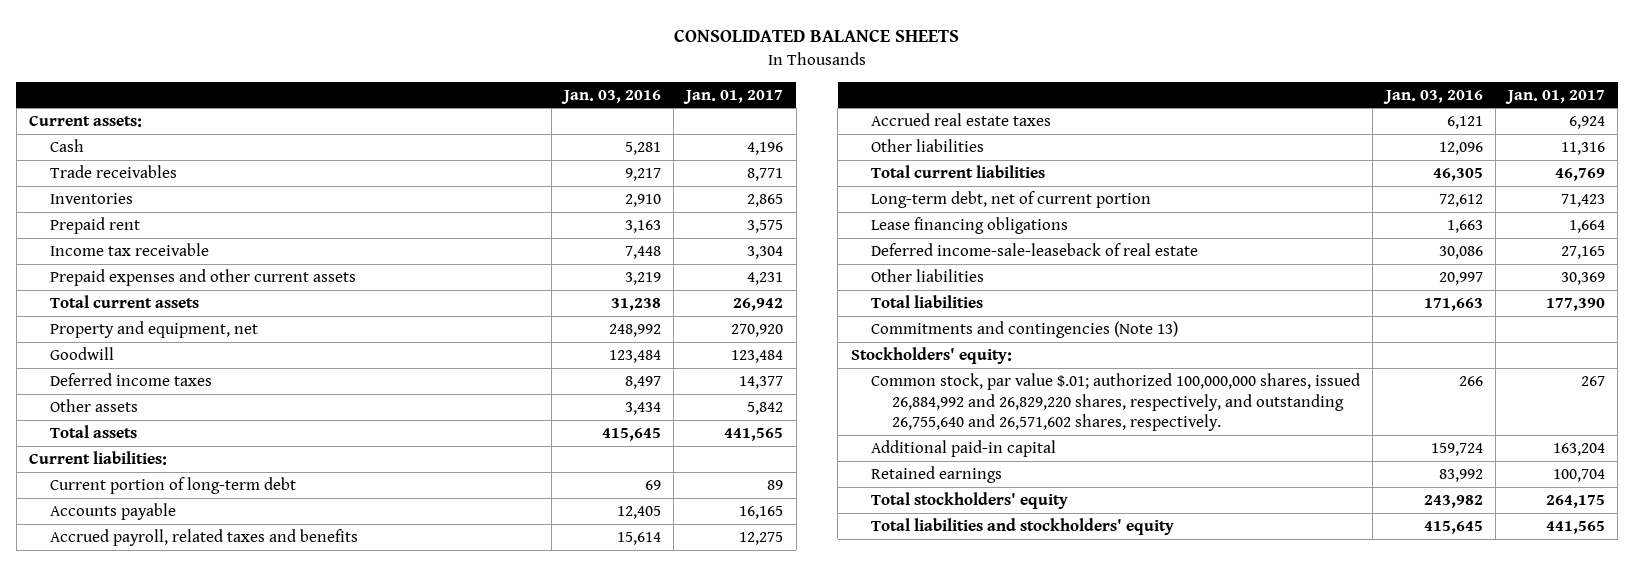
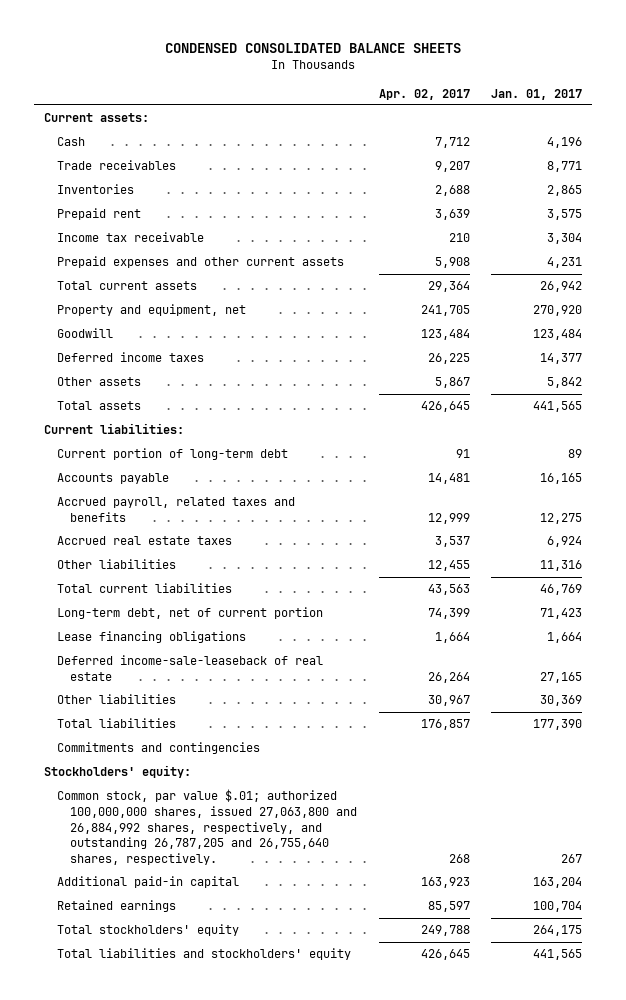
- CONSOLIDATED BALANCE SHEETS
+ CONDENSED CONSOLIDATED BALANCE SHEETS
- | Jan. 03, 2016 | Jan. 01, 2017
+ | Apr. 02, 2017 | Jan. 01, 2017
- Commitments and contingencies (Note 13)
+ Commitments and contingencies
- Common stock, par value $.01; authorized 100,000,000 shares, issued 26,884,992 and 26,829,220 shares, respectively, and outstanding 26,755,640 and 26,571,602 shares, respectively. | 266 | 267
+ Common stock, par value $.01; authorized 100,000,000 shares, issued 27,063,800 and 26,884,992 shares, respectively, and outstanding 26,787,205 and 26,755,640 shares, respectively. | 268 | 267

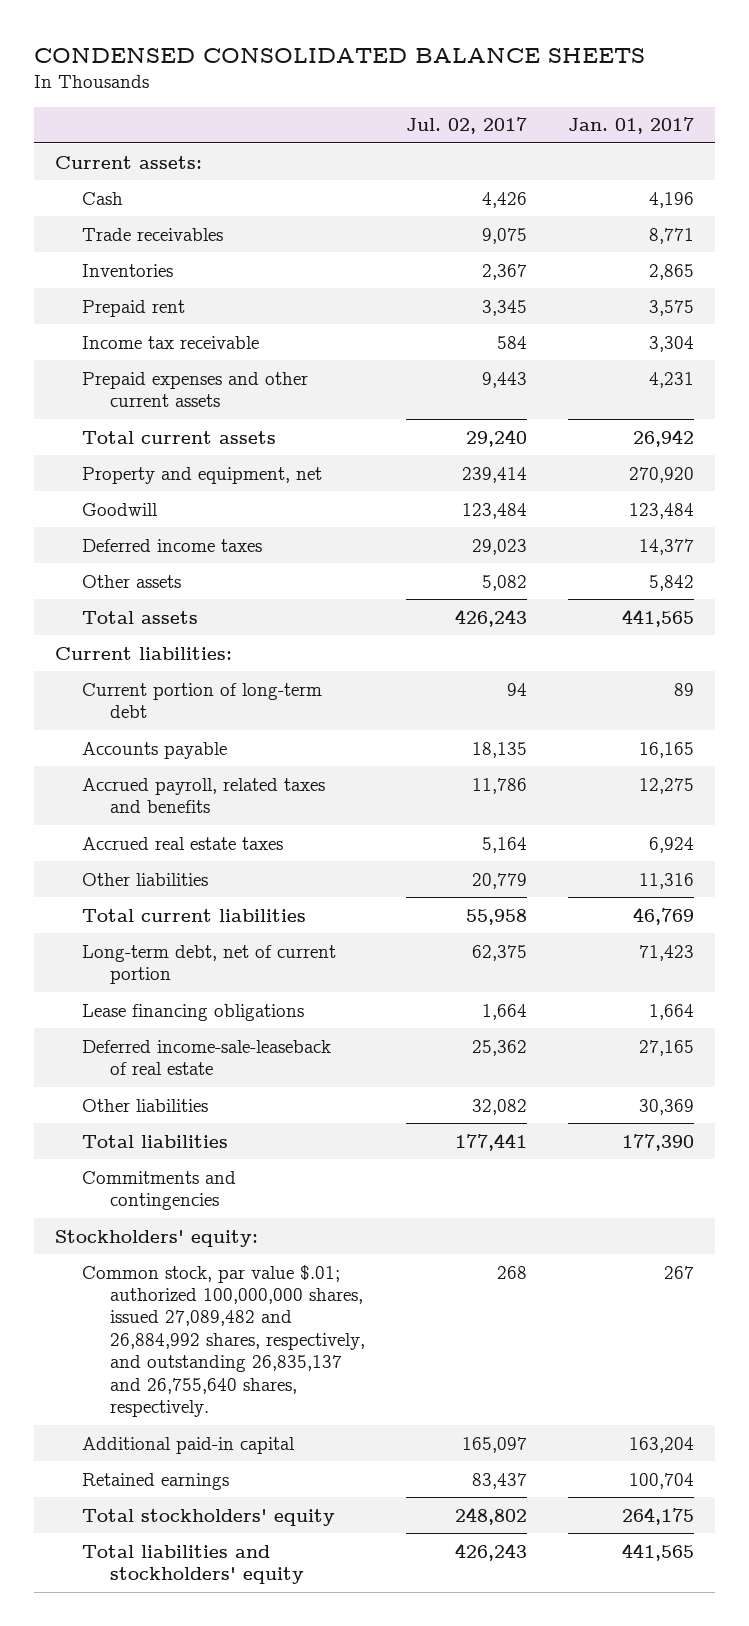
- | Apr. 02, 2017 | Jan. 01, 2017
+ | Jul. 02, 2017 | Jan. 01, 2017
- Common stock, par value $.01; authorized 100,000,000 shares, issued 27,063,800 and 26,884,992 shares, respectively, and outstanding 26,787,205 and 26,755,640 shares, respectively. | 268 | 267
+ Common stock, par value $.01; authorized 100,000,000 shares, issued 27,089,482 and 26,884,992 shares, respectively, and outstanding 26,835,137 and 26,755,640 shares, respectively. | 268 | 267

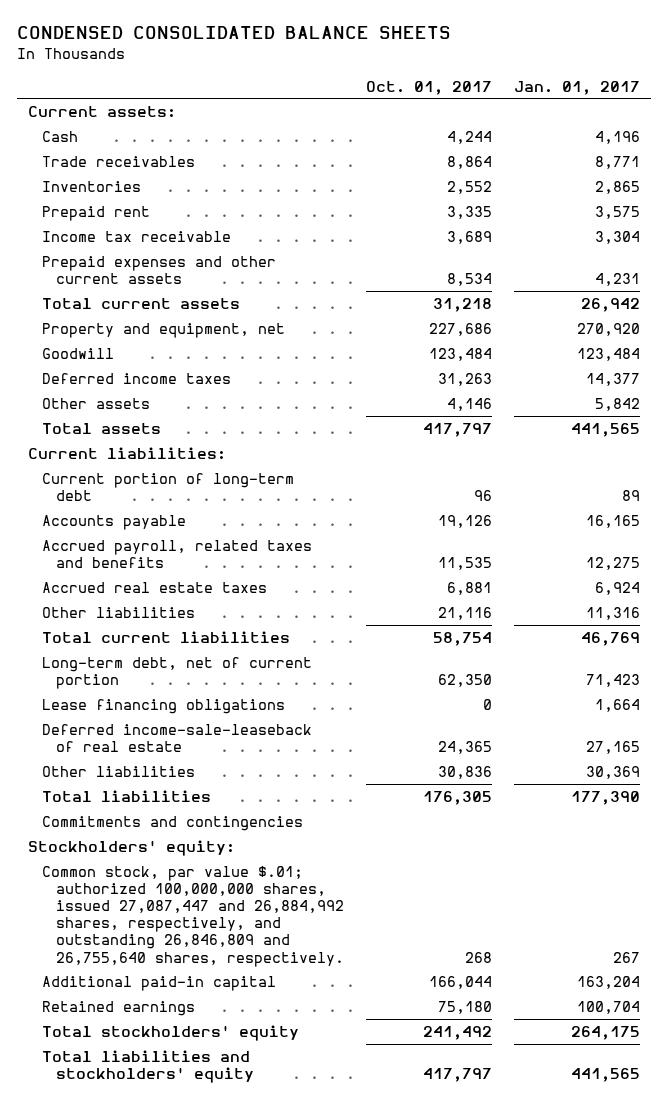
- | Jul. 02, 2017 | Jan. 01, 2017
+ | Oct. 01, 2017 | Jan. 01, 2017
- Common stock, par value $.01; authorized 100,000,000 shares, issued 27,089,482 and 26,884,992 shares, respectively, and outstanding 26,835,137 and 26,755,640 shares, respectively. | 268 | 267
+ Common stock, par value $.01; authorized 100,000,000 shares, issued 27,087,447 and 26,884,992 shares, respectively, and outstanding 26,846,809 and 26,755,640 shares, respectively. | 268 | 267

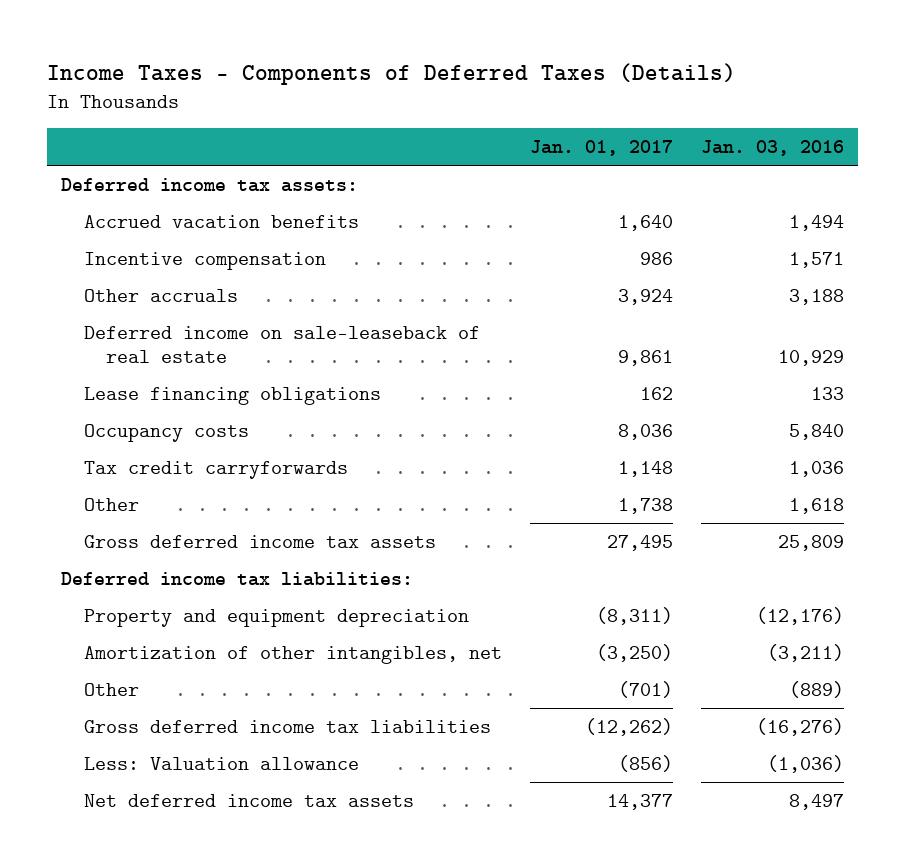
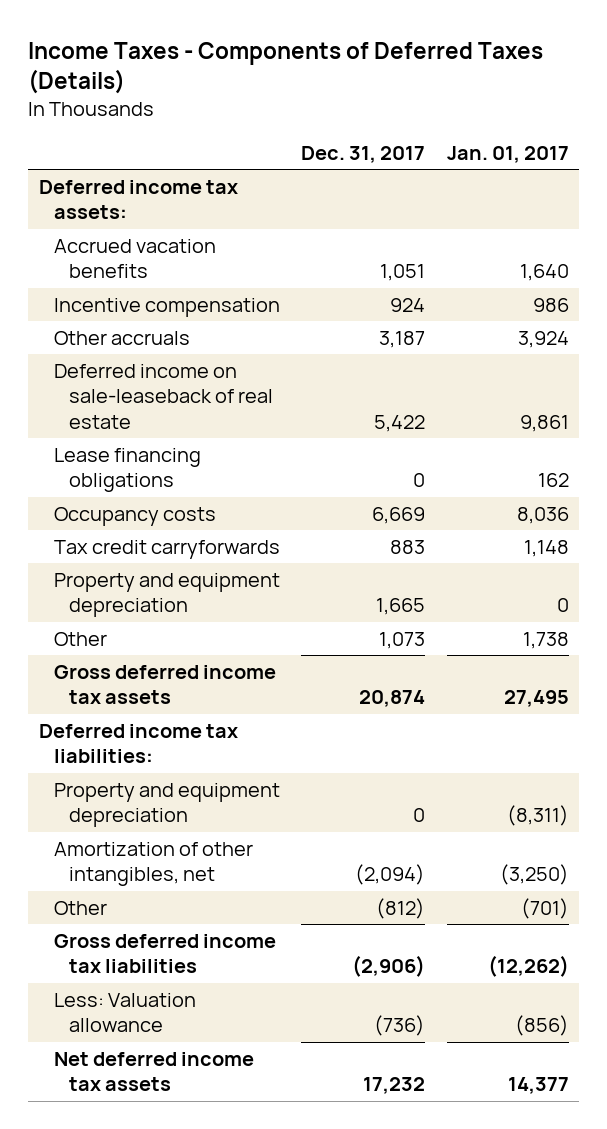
- | Jan. 01, 2017 | Jan. 03, 2016
+ | Dec. 31, 2017 | Jan. 01, 2017
+ Property and equipment depreciation | 1,665 | 0

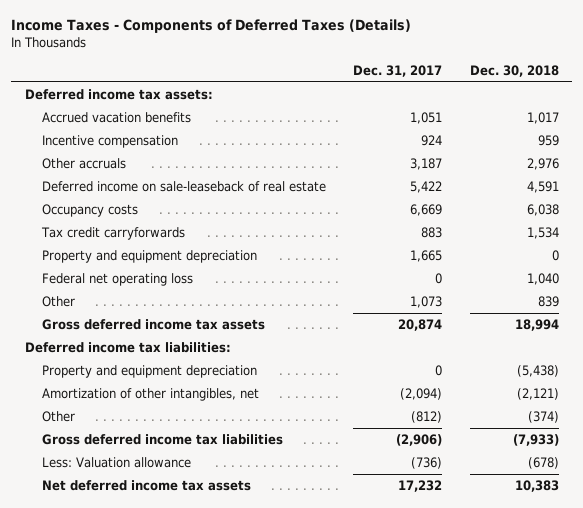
- | Dec. 31, 2017 | Jan. 01, 2017
+ | Dec. 31, 2017 | Dec. 30, 2018
- Lease financing obligations | 0 | 162
+ Federal net operating loss | 0 | 1,040

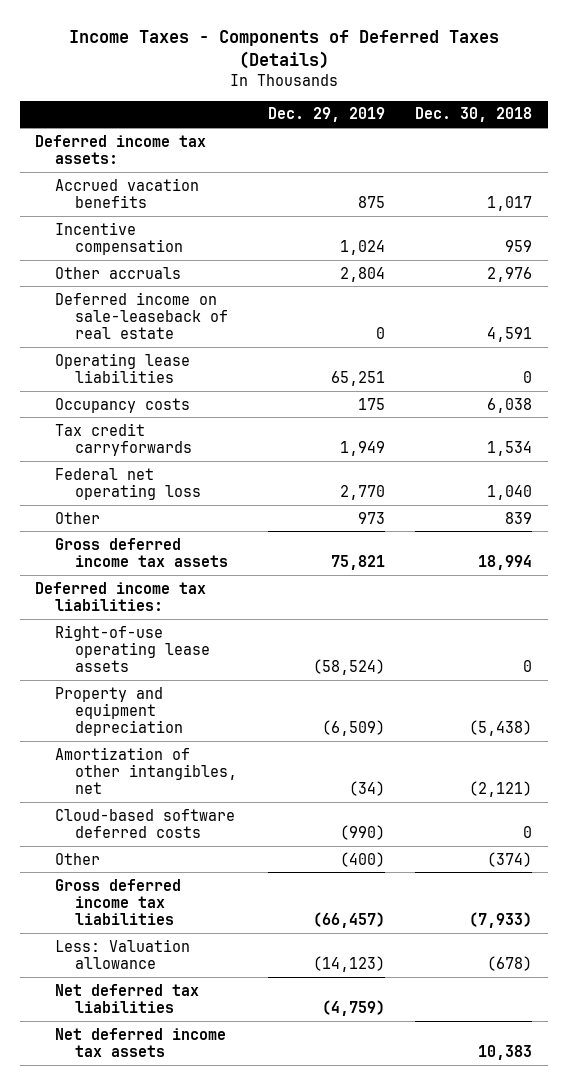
- | Dec. 31, 2017 | Dec. 30, 2018
+ | Dec. 29, 2019 | Dec. 30, 2018
+ Operating lease liabilities | 65,251 | 0
- Property and equipment depreciation | 1,665 | 0
+ Right-of-use operating lease assets | (58,524) | 0
+ Cloud-based software deferred costs | (990) | 0
+ Net deferred tax liabilities | (4,759) |

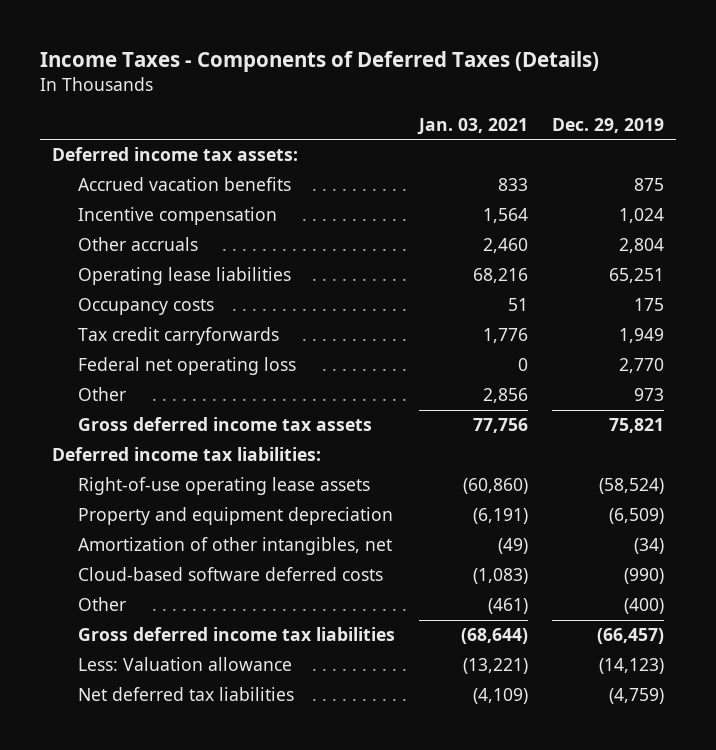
- | Dec. 29, 2019 | Dec. 30, 2018
+ | Jan. 03, 2021 | Dec. 29, 2019
- Deferred income on sale-leaseback of real estate | 0 | 4,591
- Net deferred income tax assets | | 10,383

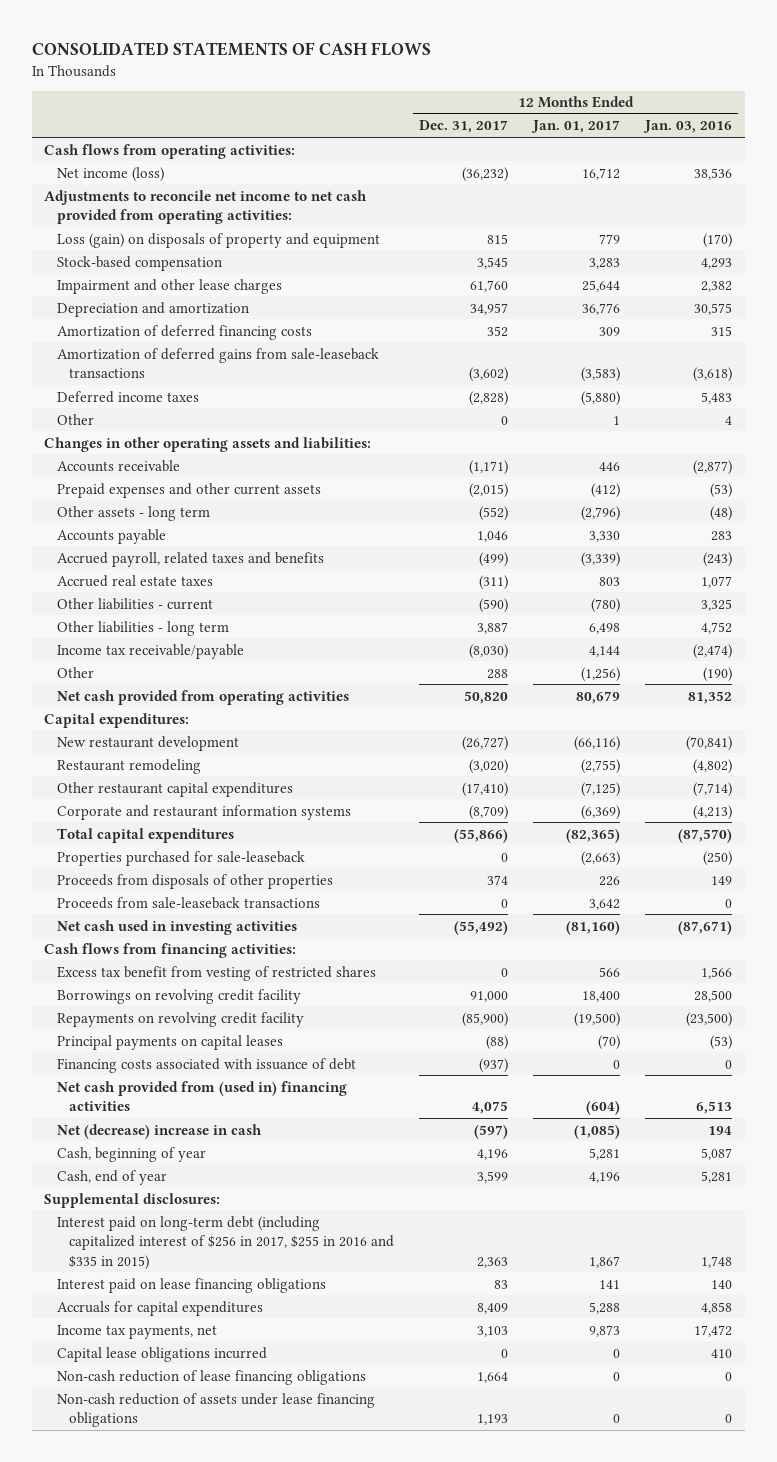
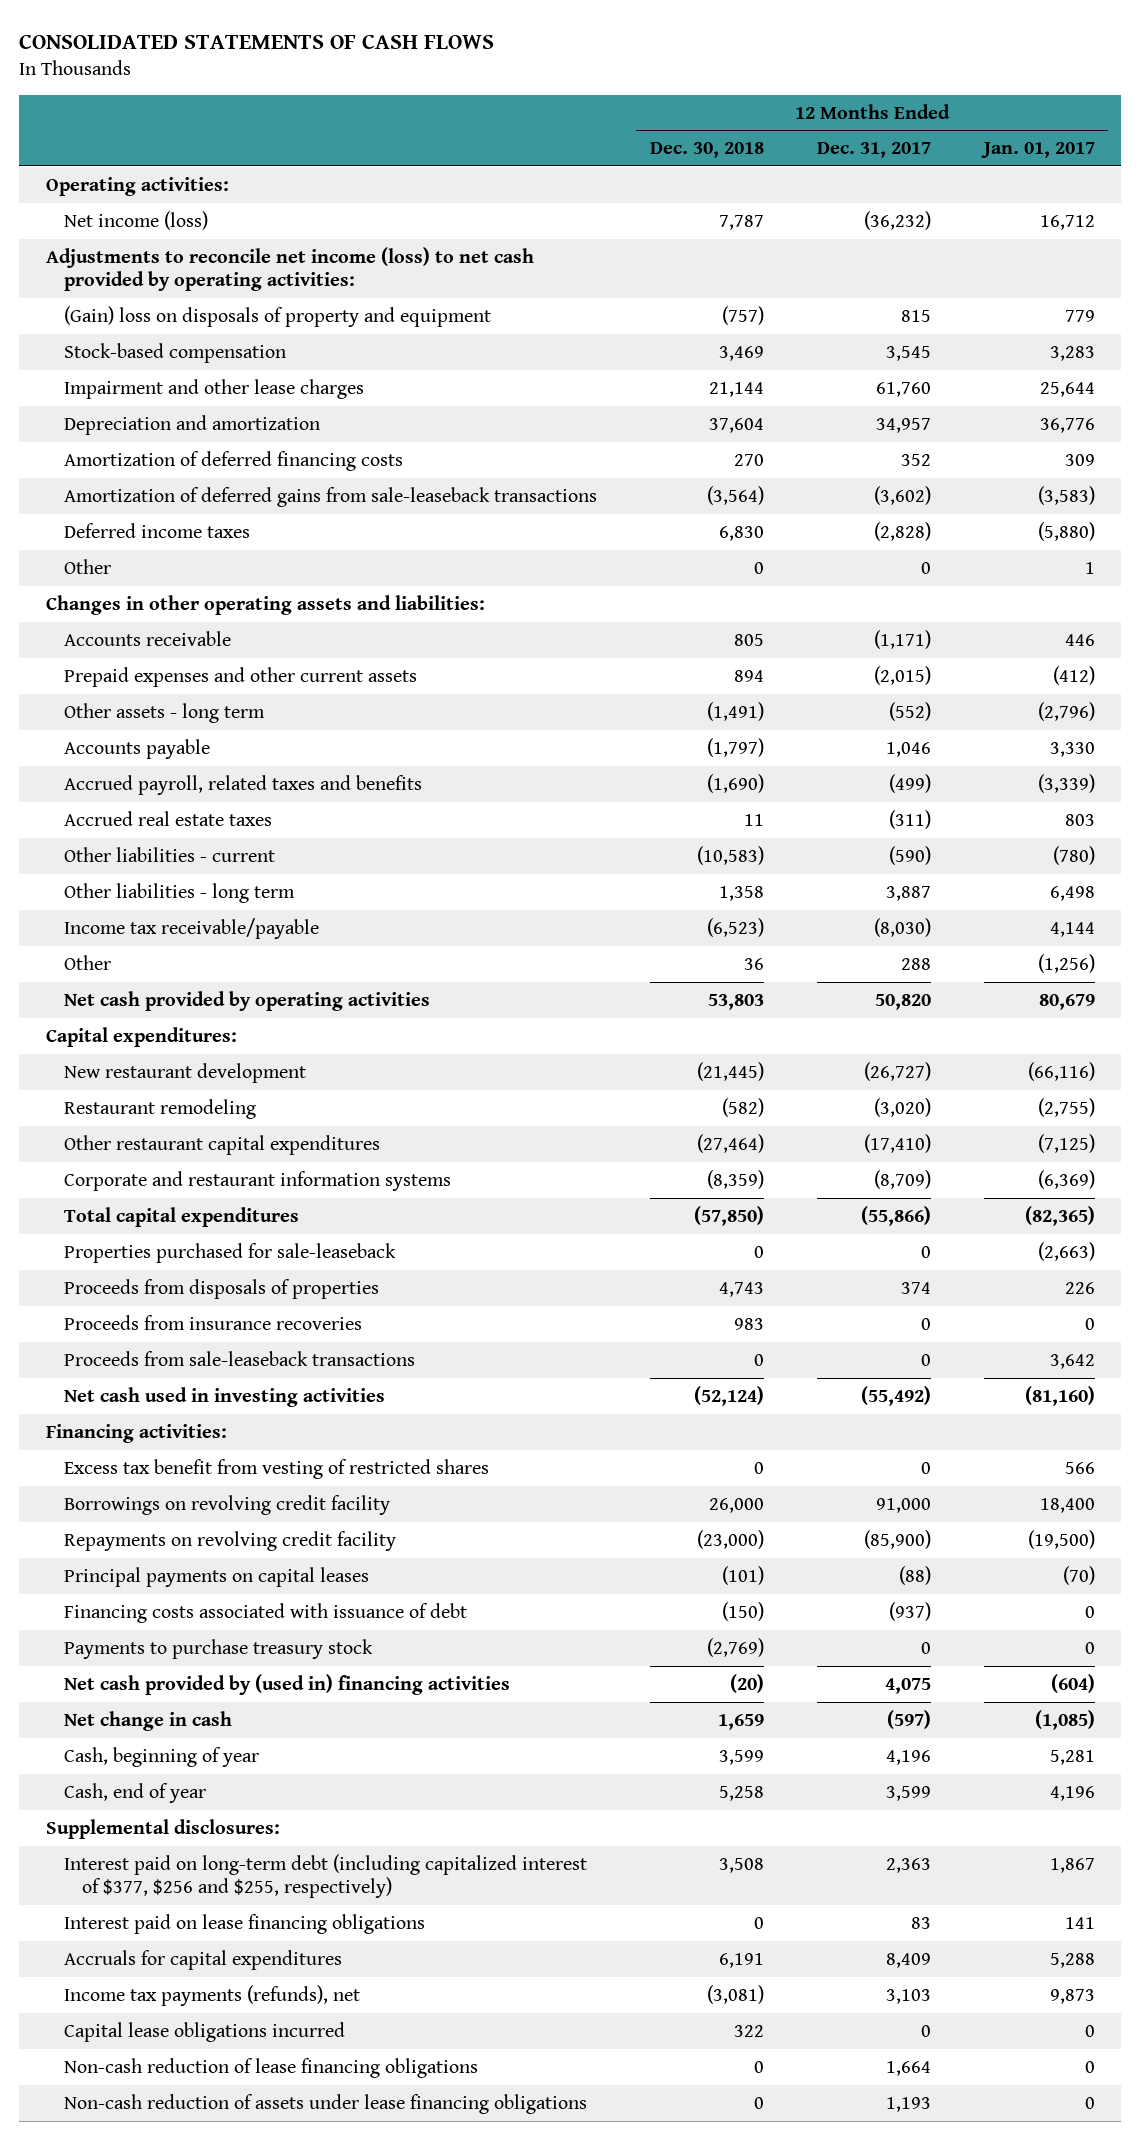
- | 12 Months Ended Dec. 31, 2017 | 12 Months Ended Jan. 01, 2017 | 12 Months Ended Jan. 03, 2016
+ | 12 Months Ended Dec. 30, 2018 | 12 Months Ended Dec. 31, 2017 | 12 Months Ended Jan. 01, 2017
- Cash flows from operating activities:
+ Operating activities:
- Adjustments to reconcile net income to net cash provided from operating activities:
- Loss (gain) on disposals of property and equipment | 815 | 779 | (170)
+ Adjustments to reconcile net income (loss) to net cash provided by operating activities:
+ (Gain) loss on disposals of property and equipment | (757) | 815 | 779
- Net cash provided from operating activities | 50,820 | 80,679 | 81,352
+ Net cash provided by operating activities | 53,803 | 50,820 | 80,679
- Proceeds from disposals of other properties | 374 | 226 | 149
+ Proceeds from disposals of properties | 4,743 | 374 | 226
+ Proceeds from insurance recoveries | 983 | 0 | 0
- Cash flows from financing activities:
+ Financing activities:
- Net cash provided from (used in) financing activities | 4,075 | (604) | 6,513
- Net (decrease) increase in cash | (597) | (1,085) | 194
+ Payments to purchase treasury stock | (2,769) | 0 | 0
+ Net cash provided by (used in) financing activities | (20) | 4,075 | (604)
+ Net change in cash | 1,659 | (597) | (1,085)
- Interest paid on long-term debt (including capitalized interest of $256 in 2017, $255 in 2016 and $335 in 2015) | 2,363 | 1,867 | 1,748
+ Interest paid on long-term debt (including capitalized interest of $377, $256 and $255, respectively) | 3,508 | 2,363 | 1,867
- Income tax payments, net | 3,103 | 9,873 | 17,472
+ Income tax payments (refunds), net | (3,081) | 3,103 | 9,873

